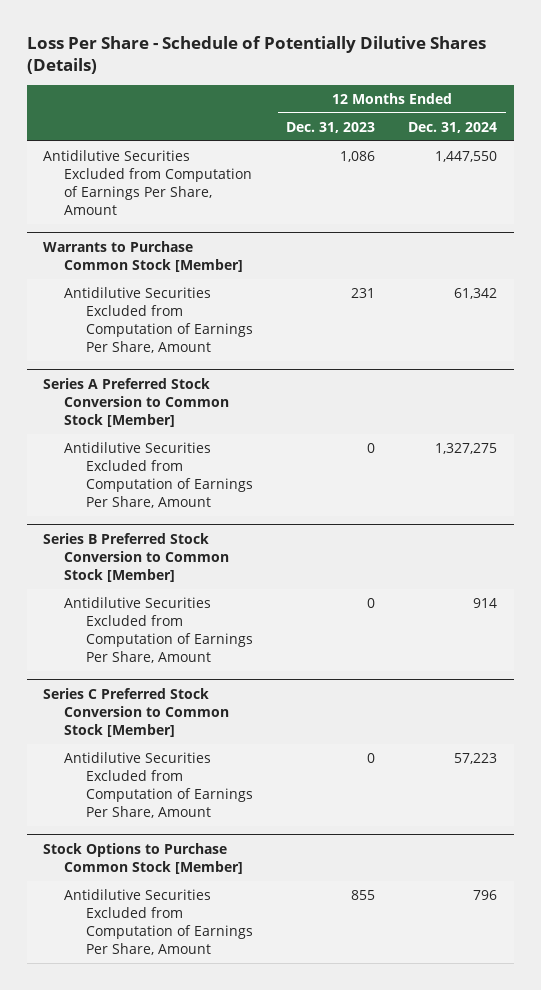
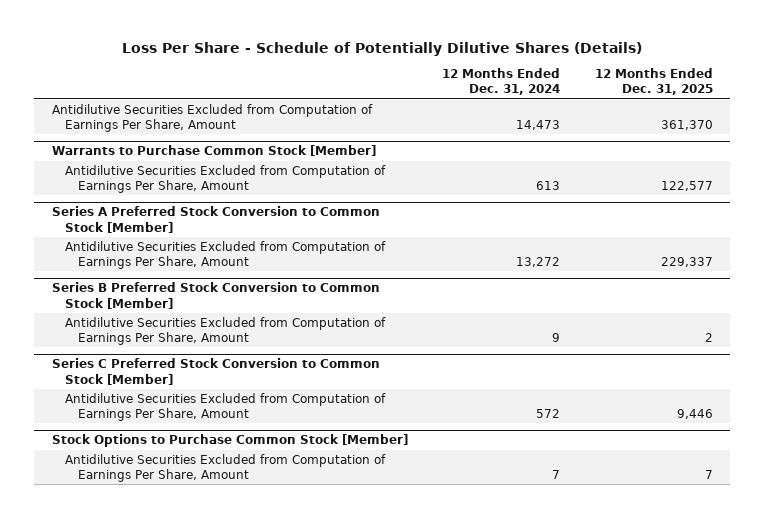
- | 12 Months Ended Dec. 31, 2023 | 12 Months Ended Dec. 31, 2024
+ | 12 Months Ended Dec. 31, 2024 | 12 Months Ended Dec. 31, 2025
- Antidilutive Securities Excluded from Computation of Earnings Per Share, Amount | 1,086 | 1,447,550
+ Antidilutive Securities Excluded from Computation of Earnings Per Share, Amount | 14,473 | 361,370
@ Warrants to Purchase Common Stock [Member]
- Antidilutive Securities Excluded from Computation of Earnings Per Share, Amount | 231 | 61,342
+ Antidilutive Securities Excluded from Computation of Earnings Per Share, Amount | 613 | 122,577
@ Series A Preferred Stock Conversion to Common Stock [Member]
- Antidilutive Securities Excluded from Computation of Earnings Per Share, Amount | 0 | 1,327,275
+ Antidilutive Securities Excluded from Computation of Earnings Per Share, Amount | 13,272 | 229,337
@ Series B Preferred Stock Conversion to Common Stock [Member]
- Antidilutive Securities Excluded from Computation of Earnings Per Share, Amount | 0 | 914
+ Antidilutive Securities Excluded from Computation of Earnings Per Share, Amount | 9 | 2
@ Series C Preferred Stock Conversion to Common Stock [Member]
- Antidilutive Securities Excluded from Computation of Earnings Per Share, Amount | 0 | 57,223
+ Antidilutive Securities Excluded from Computation of Earnings Per Share, Amount | 572 | 9,446
@ Stock Options to Purchase Common Stock [Member]
- Antidilutive Securities Excluded from Computation of Earnings Per Share, Amount | 855 | 796
+ Antidilutive Securities Excluded from Computation of Earnings Per Share, Amount | 7 | 7

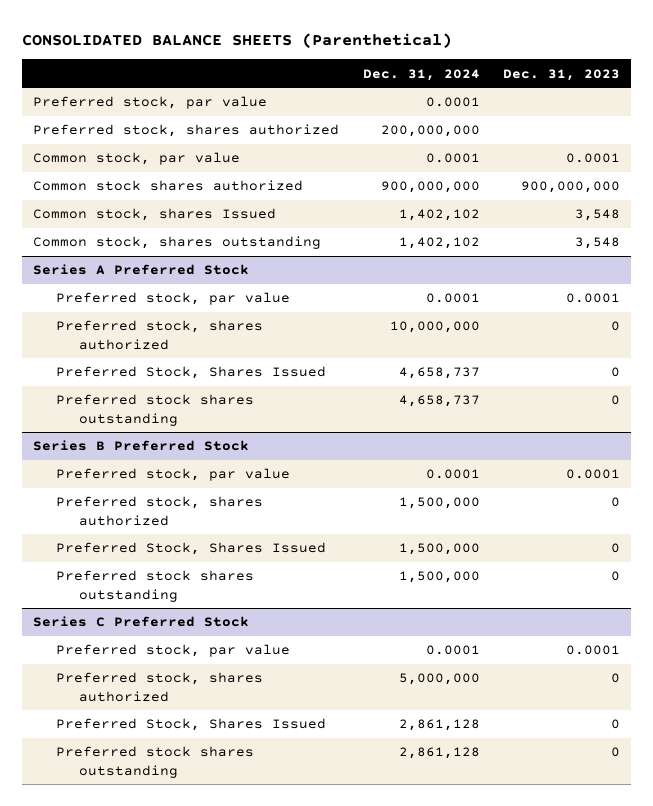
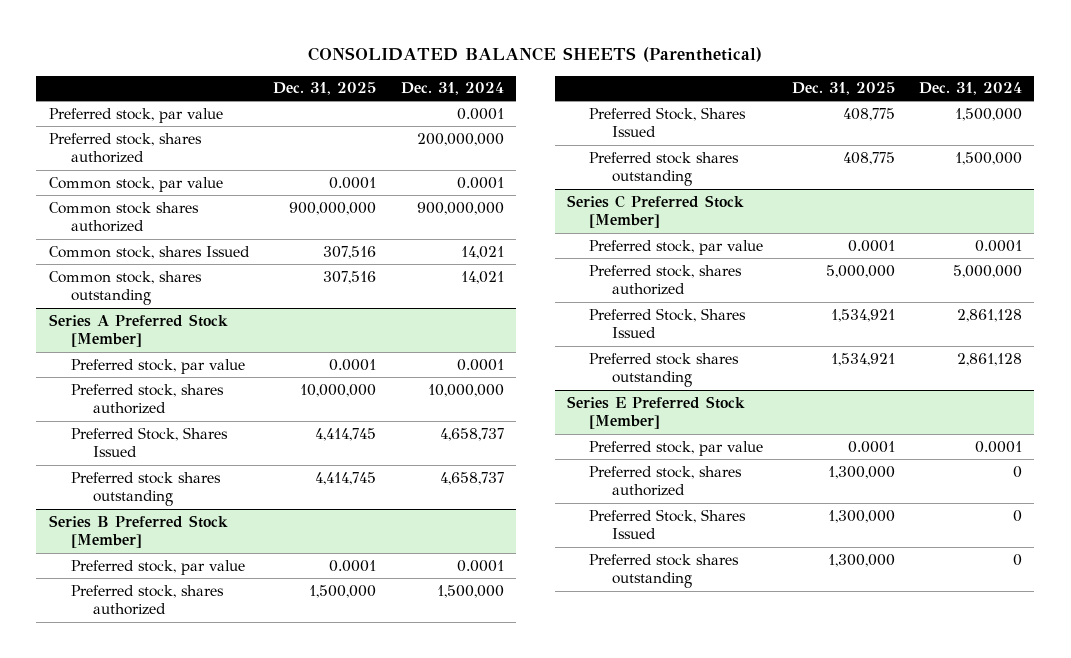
- | Dec. 31, 2024 | Dec. 31, 2023
+ | Dec. 31, 2025 | Dec. 31, 2024
- Common stock, shares Issued | 1,402,102 | 3,548
- Common stock, shares outstanding | 1,402,102 | 3,548
- Series A Preferred Stock
+ Common stock, shares Issued | 307,516 | 14,021
+ Common stock, shares outstanding | 307,516 | 14,021
+ Series A Preferred Stock [Member]
- Series B Preferred Stock
+ Series B Preferred Stock [Member]
- Series C Preferred Stock
+ Series C Preferred Stock [Member]
+ Series E Preferred Stock [Member]
+ Preferred stock, par value | 0.0001 | 0.0001
+ Preferred stock, shares authorized | 1,300,000 | 0
+ Preferred Stock, Shares Issued | 1,300,000 | 0
+ Preferred stock shares outstanding | 1,300,000 | 0

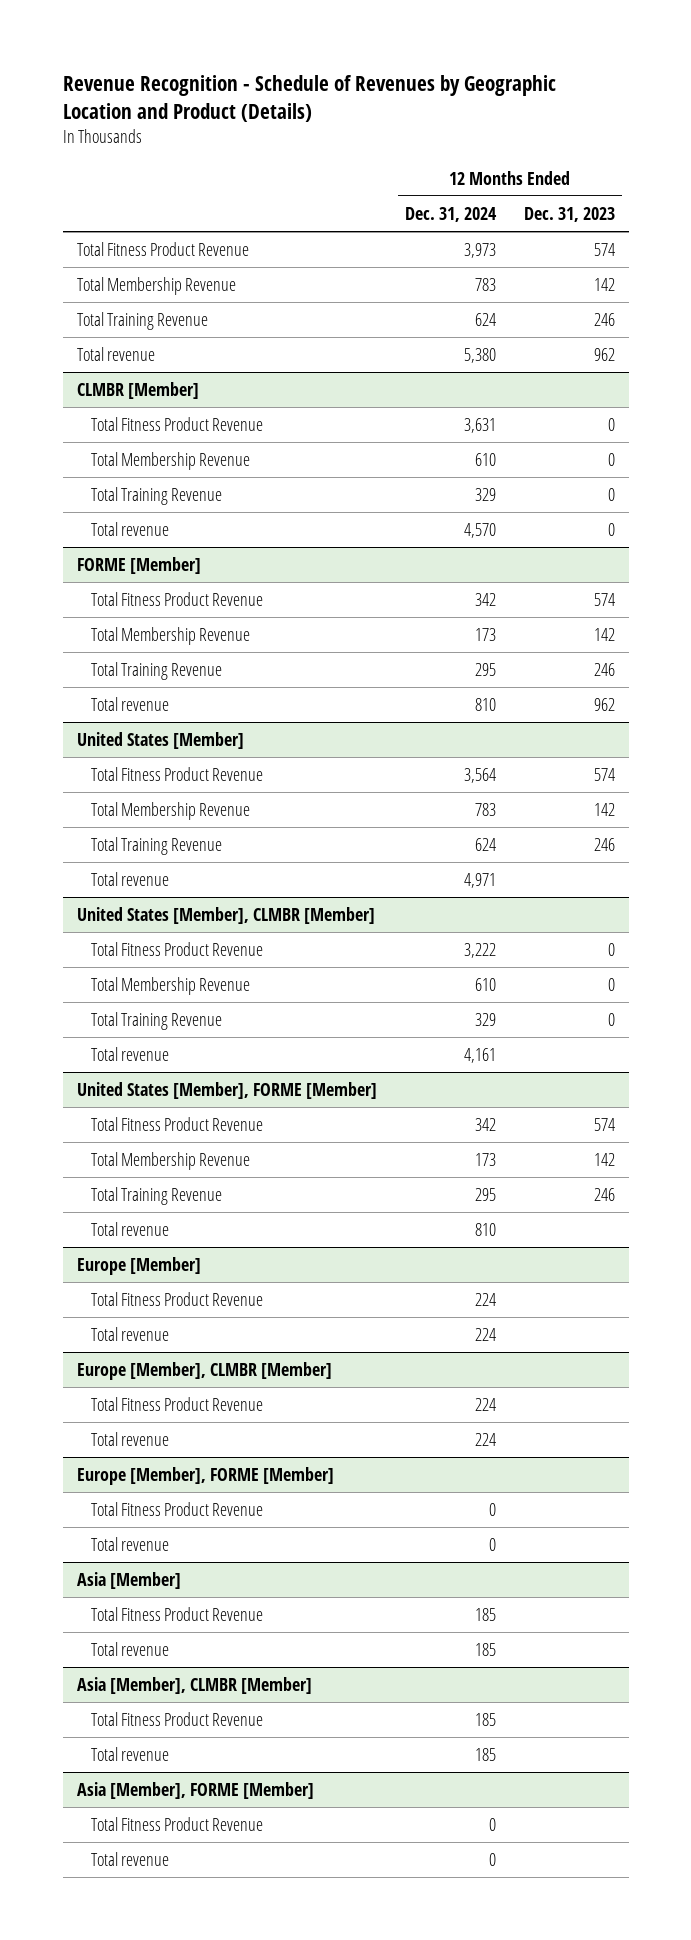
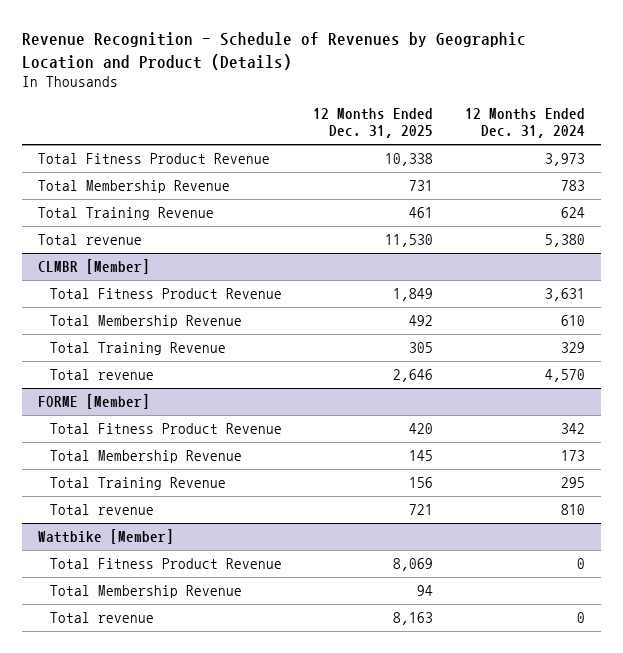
- | 12 Months Ended Dec. 31, 2024 | 12 Months Ended Dec. 31, 2023
+ | 12 Months Ended Dec. 31, 2025 | 12 Months Ended Dec. 31, 2024
- United States [Member]
- Total Fitness Product Revenue | 3,564 | 574
- Total Membership Revenue | 783 | 142
- Total Training Revenue | 624 | 246
- Total revenue | 4,971 |
- United States [Member], CLMBR [Member]
- Total Fitness Product Revenue | 3,222 | 0
- Total Membership Revenue | 610 | 0
- Total Training Revenue | 329 | 0
- Total revenue | 4,161 |
- United States [Member], FORME [Member]
- Total Fitness Product Revenue | 342 | 574
- Total Membership Revenue | 173 | 142
- Total Training Revenue | 295 | 246
- Total revenue | 810 |
- Europe [Member]
- Total Fitness Product Revenue | 224 |
- Total revenue | 224 |
- Europe [Member], CLMBR [Member]
- Total Fitness Product Revenue | 224 |
- Total revenue | 224 |
- Europe [Member], FORME [Member]
- Total Fitness Product Revenue | 0 |
- Total revenue | 0 |
- Asia [Member]
- Total Fitness Product Revenue | 185 |
- Total revenue | 185 |
- Asia [Member], CLMBR [Member]
- Total Fitness Product Revenue | 185 |
- Total revenue | 185 |
- Asia [Member], FORME [Member]
+ Wattbike [Member]
+ Total Membership Revenue | 94 |

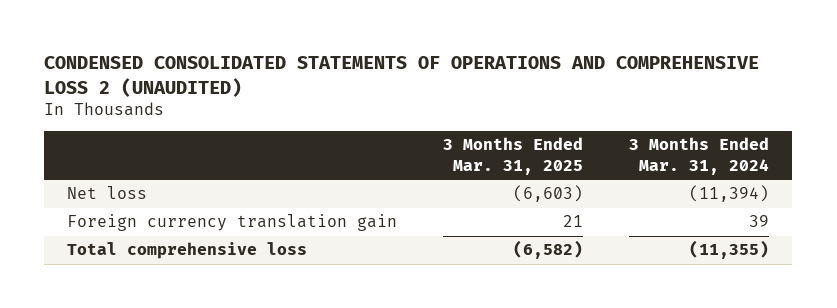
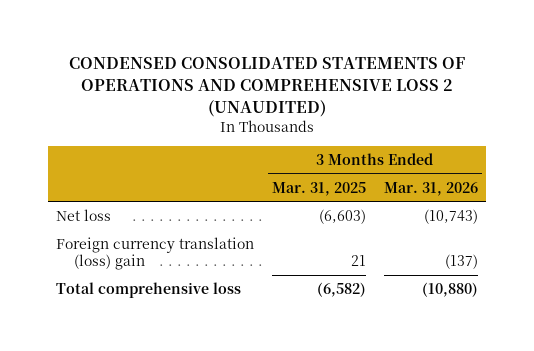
- | 3 Months Ended Mar. 31, 2025 | 3 Months Ended Mar. 31, 2024
+ | 3 Months Ended Mar. 31, 2025 | 3 Months Ended Mar. 31, 2026
- Foreign currency translation gain | 21 | 39
+ Foreign currency translation (loss) gain | 21 | (137)

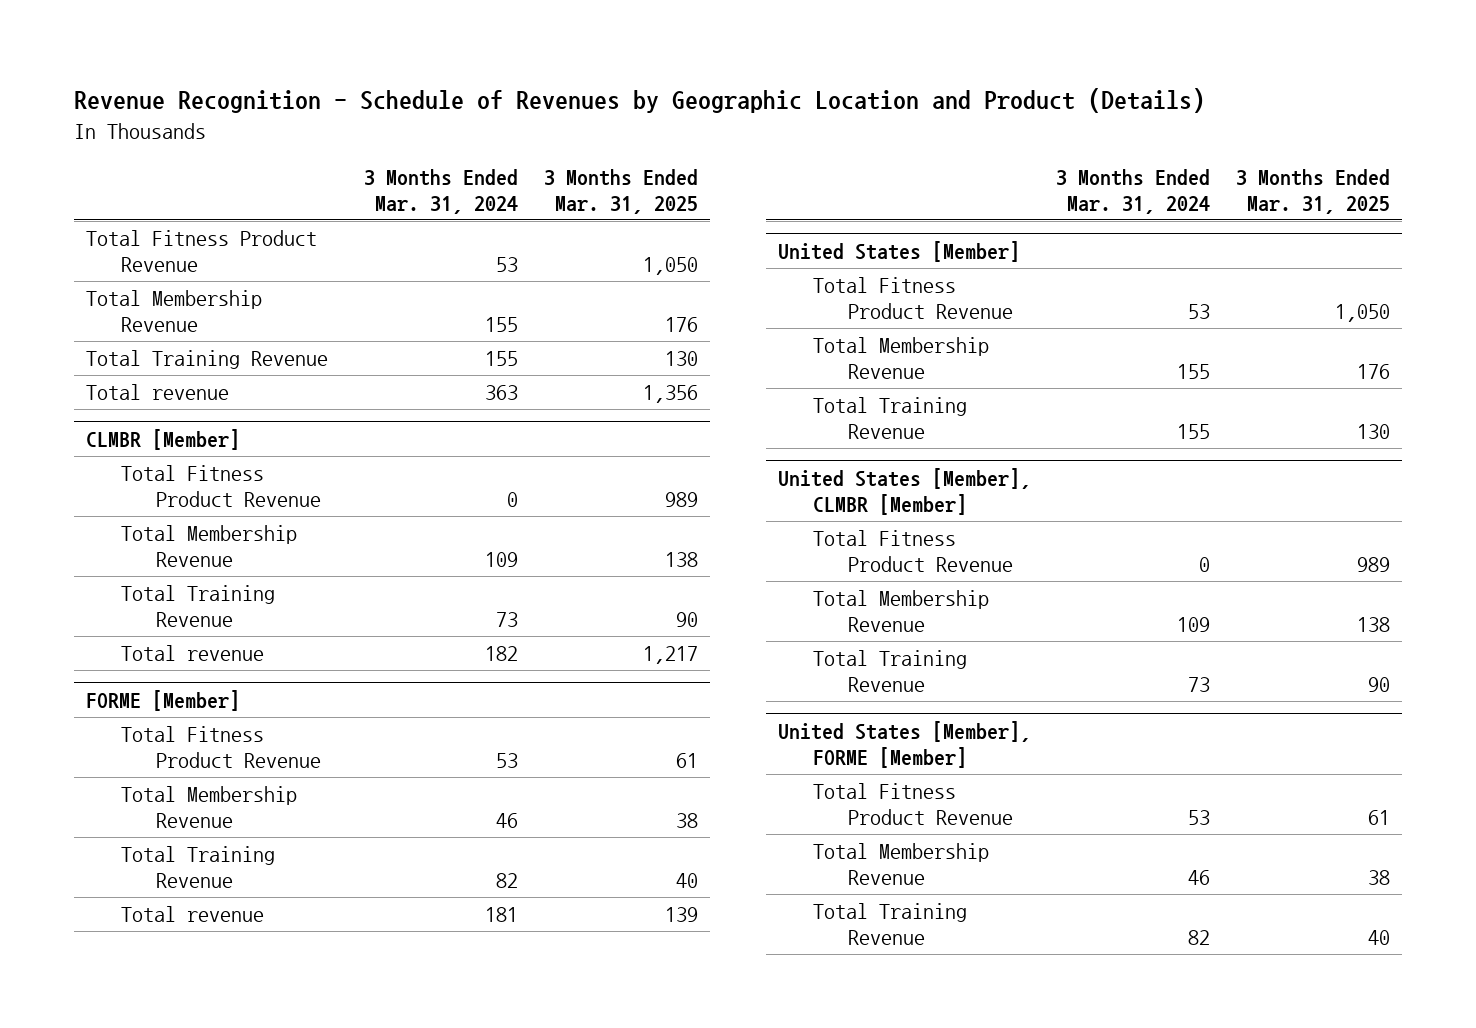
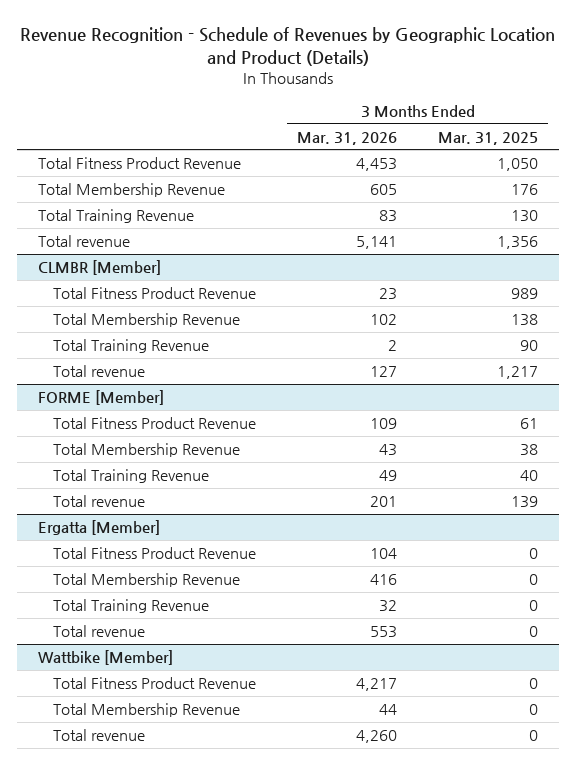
- | 3 Months Ended Mar. 31, 2024 | 3 Months Ended Mar. 31, 2025
+ | 3 Months Ended Mar. 31, 2026 | 3 Months Ended Mar. 31, 2025
- United States [Member]
- Total Fitness Product Revenue | 53 | 1,050
- Total Membership Revenue | 155 | 176
- Total Training Revenue | 155 | 130
- United States [Member], CLMBR [Member]
- Total Fitness Product Revenue | 0 | 989
- Total Membership Revenue | 109 | 138
- Total Training Revenue | 73 | 90
- United States [Member], FORME [Member]
- Total Fitness Product Revenue | 53 | 61
- Total Membership Revenue | 46 | 38
- Total Training Revenue | 82 | 40
+ Ergatta [Member]
+ Total Fitness Product Revenue | 104 | 0
+ Total Membership Revenue | 416 | 0
+ Total Training Revenue | 32 | 0
+ Total revenue | 553 | 0
+ Wattbike [Member]
+ Total Fitness Product Revenue | 4,217 | 0
+ Total Membership Revenue | 44 | 0
+ Total revenue | 4,260 | 0

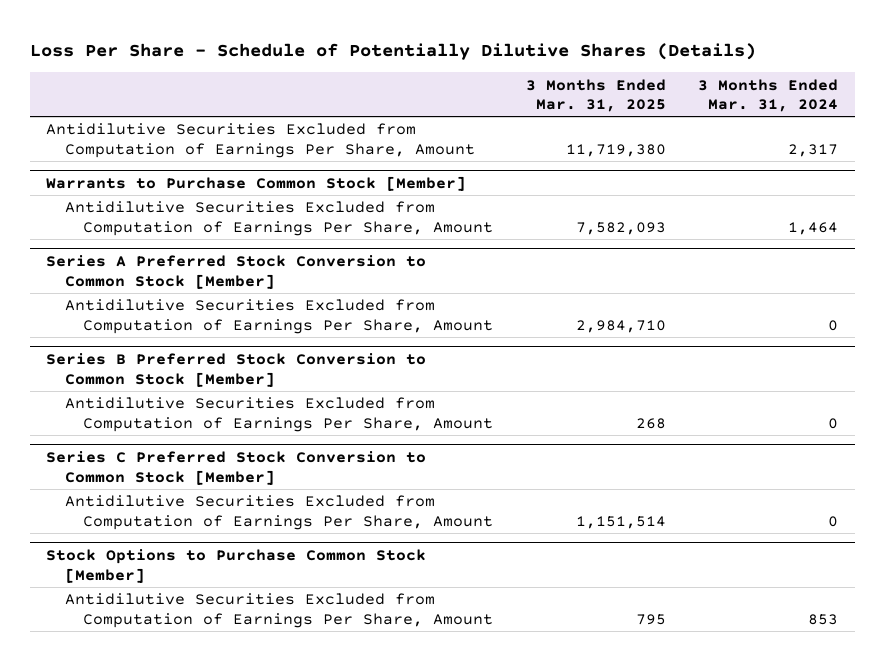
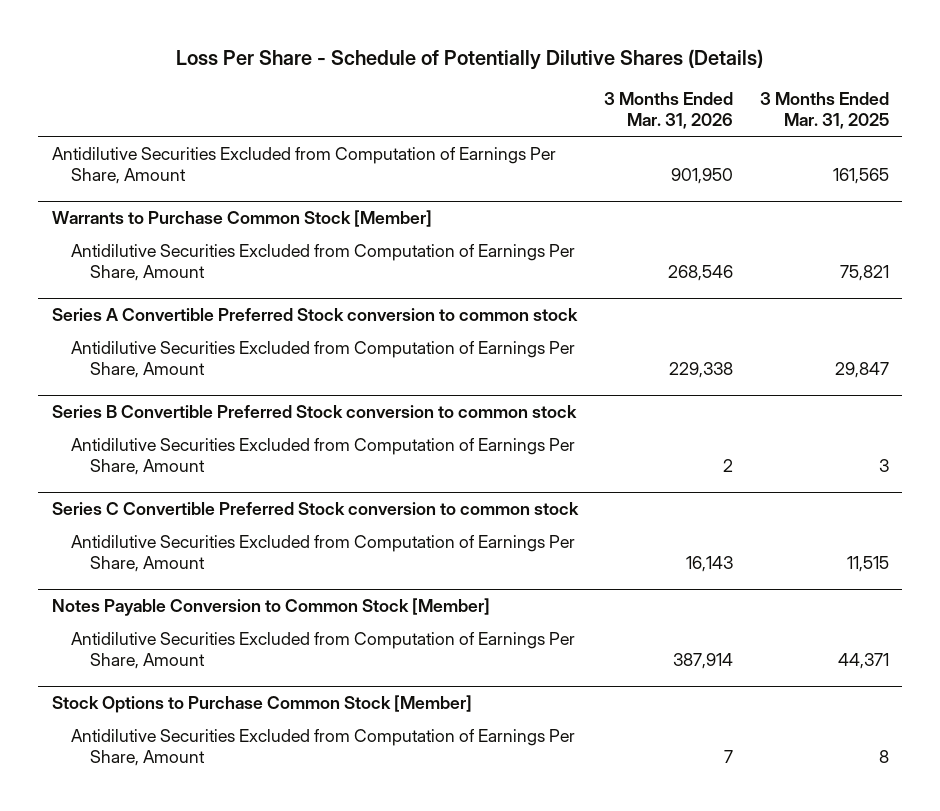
- | 3 Months Ended Mar. 31, 2025 | 3 Months Ended Mar. 31, 2024
+ | 3 Months Ended Mar. 31, 2026 | 3 Months Ended Mar. 31, 2025
- Antidilutive Securities Excluded from Computation of Earnings Per Share, Amount | 11,719,380 | 2,317
+ Antidilutive Securities Excluded from Computation of Earnings Per Share, Amount | 901,950 | 161,565
@ Warrants to Purchase Common Stock [Member]
- Antidilutive Securities Excluded from Computation of Earnings Per Share, Amount | 7,582,093 | 1,464
- Series A Preferred Stock Conversion to Common Stock [Member]
- Antidilutive Securities Excluded from Computation of Earnings Per Share, Amount | 2,984,710 | 0
- Series B Preferred Stock Conversion to Common Stock [Member]
- Antidilutive Securities Excluded from Computation of Earnings Per Share, Amount | 268 | 0
- Series C Preferred Stock Conversion to Common Stock [Member]
- Antidilutive Securities Excluded from Computation of Earnings Per Share, Amount | 1,151,514 | 0
@ Warrants to Purchase Common Stock [Member]
+ Antidilutive Securities Excluded from Computation of Earnings Per Share, Amount | 268,546 | 75,821
+ Series A Convertible Preferred Stock conversion to common stock
+ Antidilutive Securities Excluded from Computation of Earnings Per Share, Amount | 229,338 | 29,847
+ Series B Convertible Preferred Stock conversion to common stock
+ Antidilutive Securities Excluded from Computation of Earnings Per Share, Amount | 2 | 3
+ Series C Convertible Preferred Stock conversion to common stock
+ Antidilutive Securities Excluded from Computation of Earnings Per Share, Amount | 16,143 | 11,515
+ Notes Payable Conversion to Common Stock [Member]
+ Antidilutive Securities Excluded from Computation of Earnings Per Share, Amount | 387,914 | 44,371
@ Stock Options to Purchase Common Stock [Member]
- Antidilutive Securities Excluded from Computation of Earnings Per Share, Amount | 795 | 853
+ Antidilutive Securities Excluded from Computation of Earnings Per Share, Amount | 7 | 8

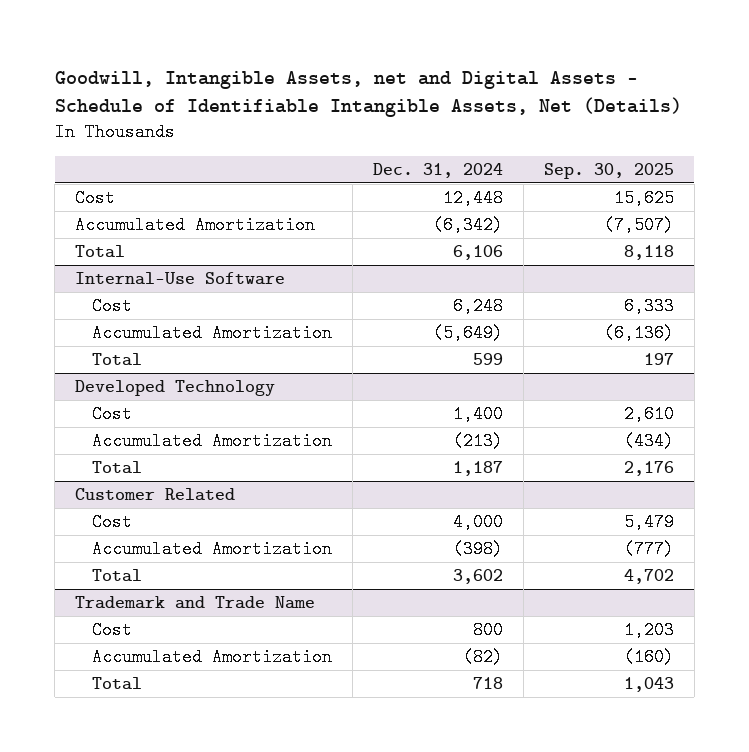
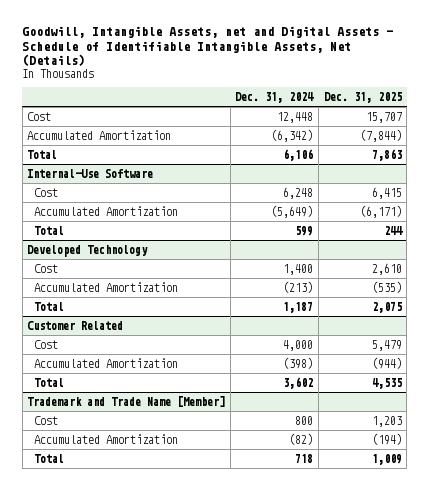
- | Dec. 31, 2024 | Sep. 30, 2025
+ | Dec. 31, 2024 | Dec. 31, 2025
- Trademark and Trade Name
+ Trademark and Trade Name [Member]

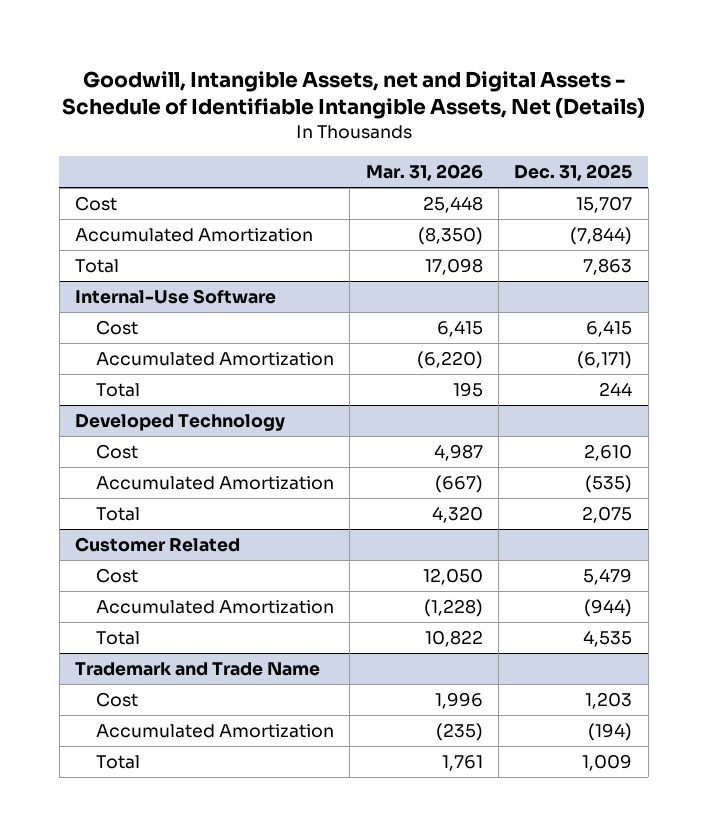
- | Dec. 31, 2024 | Dec. 31, 2025
+ | Mar. 31, 2026 | Dec. 31, 2025
- Trademark and Trade Name [Member]
+ Trademark and Trade Name

